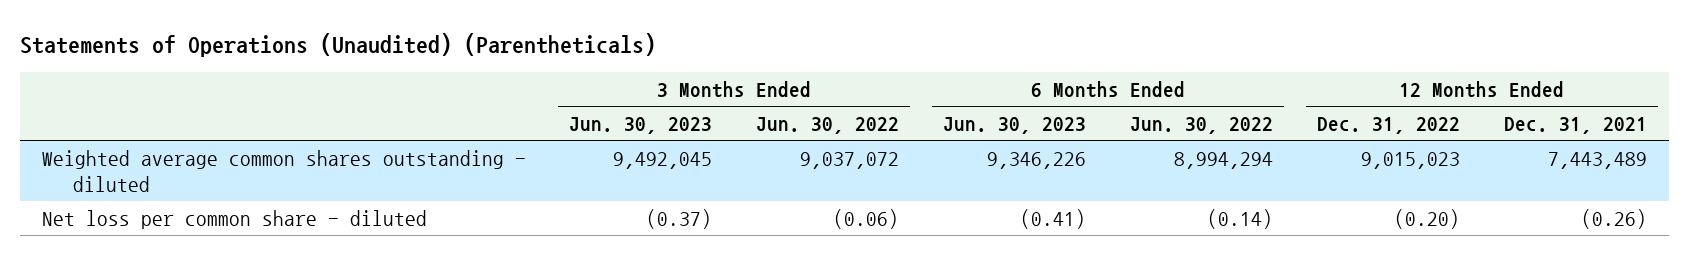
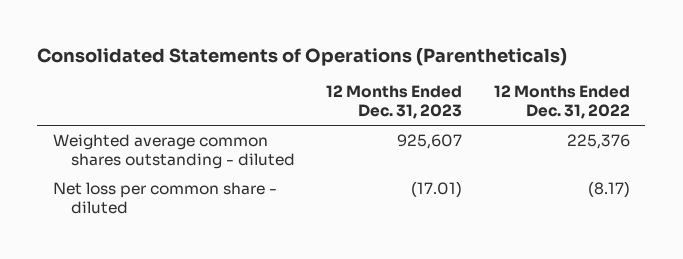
- Statements of Operations (Unaudited) (Parentheticals)
+ Consolidated Statements of Operations (Parentheticals)
- | 3 Months Ended Jun. 30, 2023 | 3 Months Ended Jun. 30, 2022 | 6 Months Ended Jun. 30, 2023 | 6 Months Ended Jun. 30, 2022 | 12 Months Ended Dec. 31, 2022 | 12 Months Ended Dec. 31, 2021
+ | 12 Months Ended Dec. 31, 2023 | 12 Months Ended Dec. 31, 2022
- Weighted average common shares outstanding - diluted | 9,492,045 | 9,037,072 | 9,346,226 | 8,994,294 | 9,015,023 | 7,443,489
- Net loss per common share - diluted | (0.37) | (0.06) | (0.41) | (0.14) | (0.20) | (0.26)
+ Weighted average common shares outstanding - diluted | 925,607 | 225,376
+ Net loss per common share - diluted | (17.01) | (8.17)

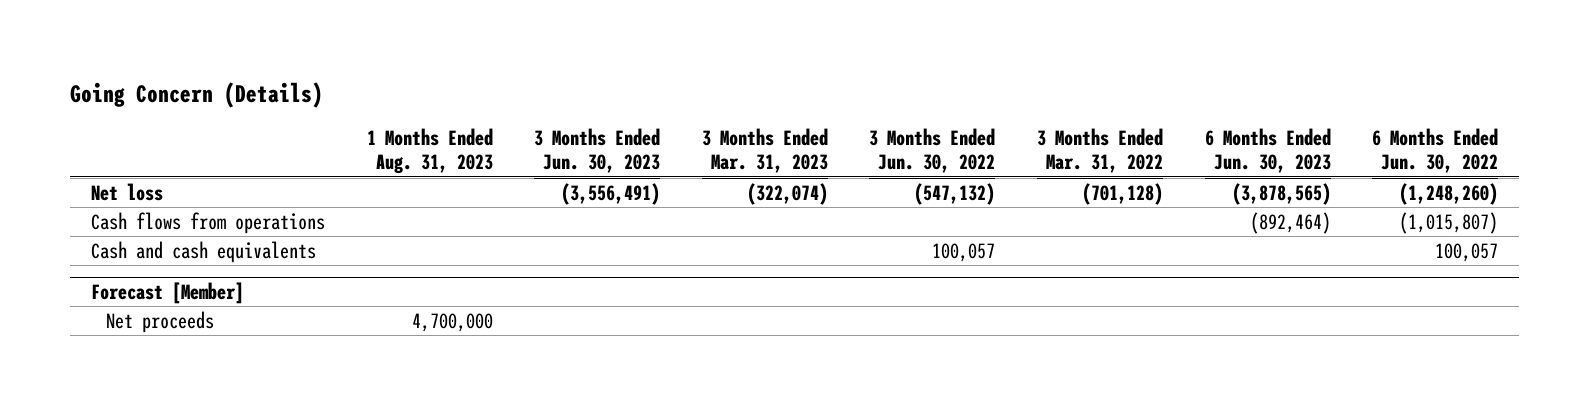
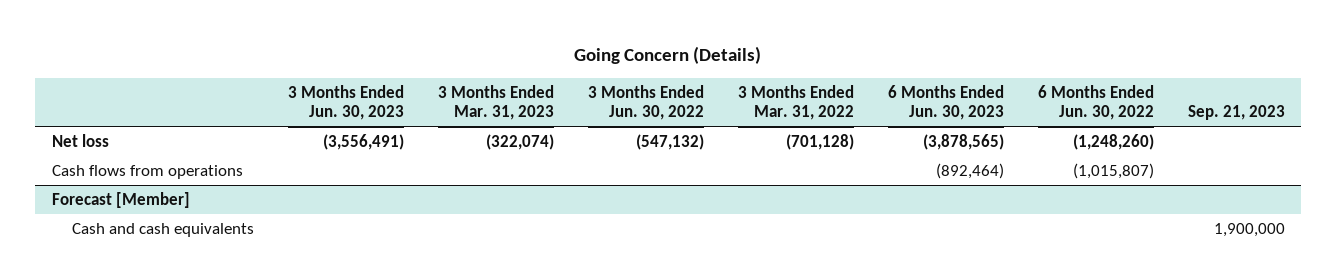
- | 1 Months Ended Aug. 31, 2023 | 3 Months Ended Jun. 30, 2023 | 3 Months Ended Mar. 31, 2023 | 3 Months Ended Jun. 30, 2022 | 3 Months Ended Mar. 31, 2022 | 6 Months Ended Jun. 30, 2023 | 6 Months Ended Jun. 30, 2022
+ | 3 Months Ended Jun. 30, 2023 | 3 Months Ended Mar. 31, 2023 | 3 Months Ended Jun. 30, 2022 | 3 Months Ended Mar. 31, 2022 | 6 Months Ended Jun. 30, 2023 | 6 Months Ended Jun. 30, 2022 | Sep. 21, 2023
- Cash and cash equivalents | | | | 100,057 | | | 100,057
@ Forecast [Member]
- Net proceeds | 4,700,000 | | | | | |
+ Cash and cash equivalents | | | | | | | 1,900,000

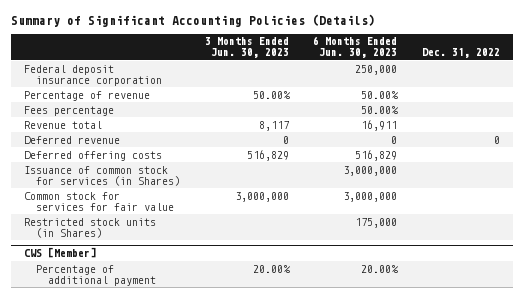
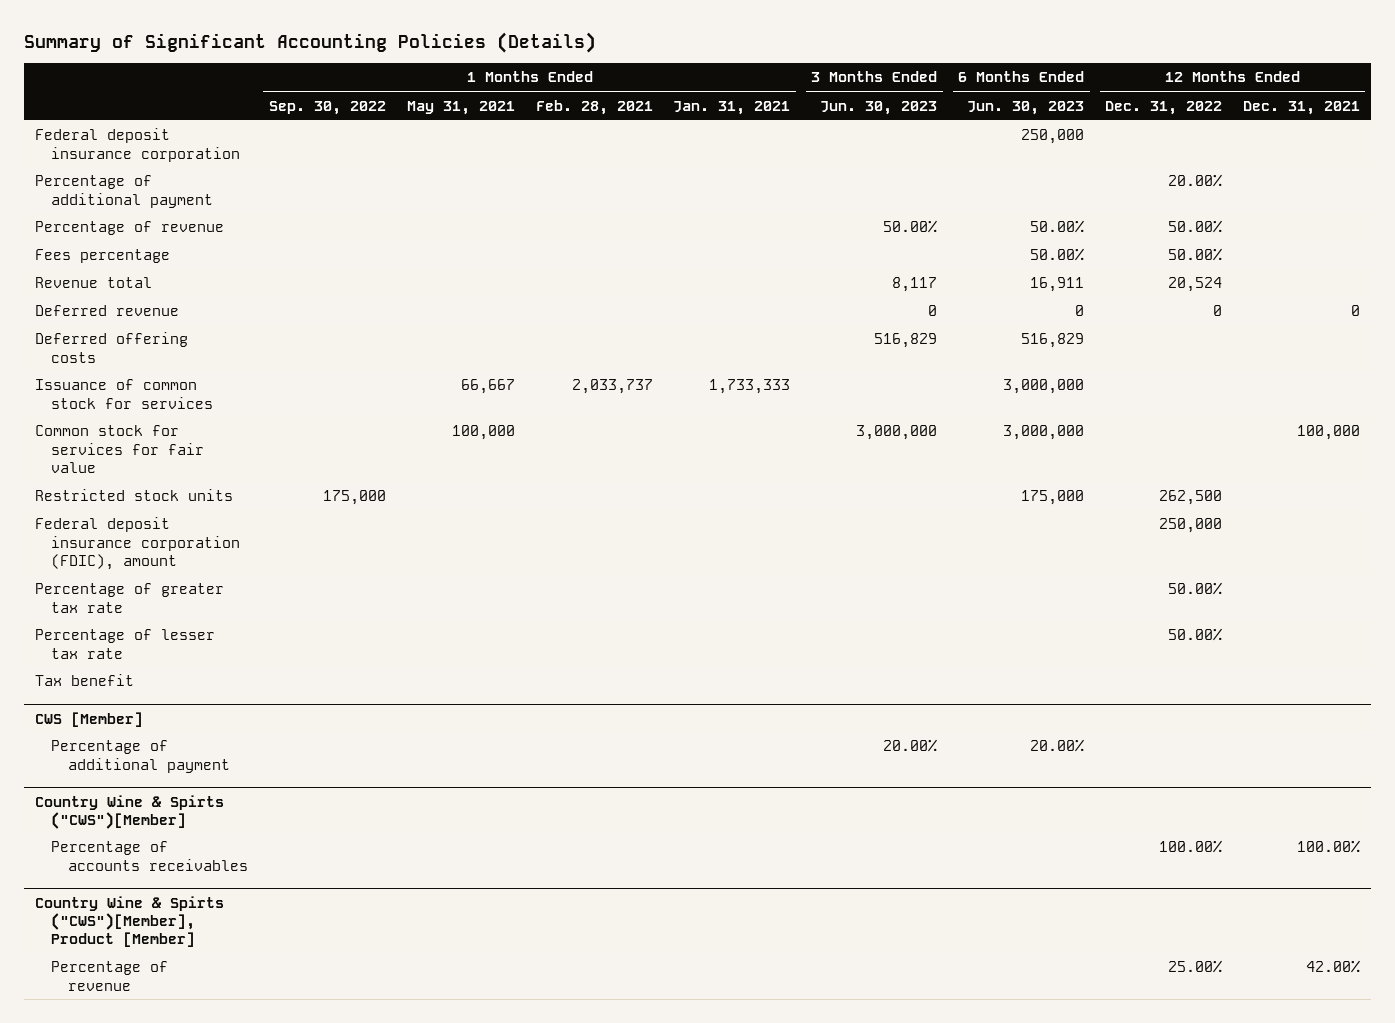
- | 3 Months Ended Jun. 30, 2023 | 6 Months Ended Jun. 30, 2023 | Dec. 31, 2022
+ | 1 Months Ended Sep. 30, 2022 | 1 Months Ended May 31, 2021 | 1 Months Ended Feb. 28, 2021 | 1 Months Ended Jan. 31, 2021 | 3 Months Ended Jun. 30, 2023 | 6 Months Ended Jun. 30, 2023 | 12 Months Ended Dec. 31, 2022 | 12 Months Ended Dec. 31, 2021
+ Percentage of additional payment | | | | | | | 20.00% |
- Issuance of common stock for services (in Shares) | | 3,000,000 |
+ Issuance of common stock for services | | 66,667 | 2,033,737 | 1,733,333 | | 3,000,000 | |
- Restricted stock units (in Shares) | | 175,000 |
+ Restricted stock units | 175,000 | | | | | 175,000 | 262,500 |
+ Federal deposit insurance corporation (FDIC), amount | | | | | | | 250,000 |
+ Percentage of greater tax rate | | | | | | | 50.00% |
+ Percentage of lesser tax rate | | | | | | | 50.00% |
+ Tax benefit
+ Country Wine & Spirts ("CWS")[Member]
+ Percentage of accounts receivables | | | | | | | 100.00% | 100.00%
+ Country Wine & Spirts ("CWS")[Member], Product [Member]
+ Percentage of revenue | | | | | | | 25.00% | 42.00%

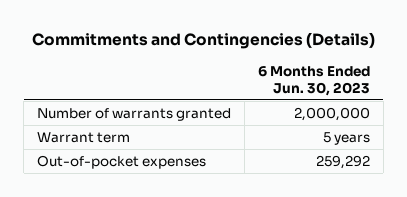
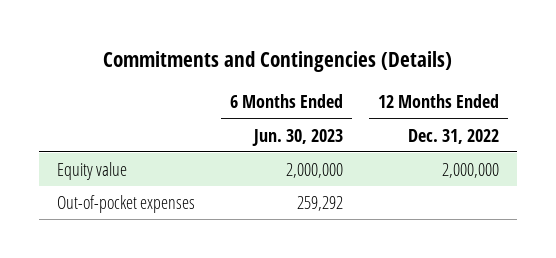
- | 6 Months Ended Jun. 30, 2023
+ | 6 Months Ended Jun. 30, 2023 | 12 Months Ended Dec. 31, 2022
- Number of warrants granted | 2,000,000
- Warrant term | 5 years
+ Equity value | 2,000,000 | 2,000,000

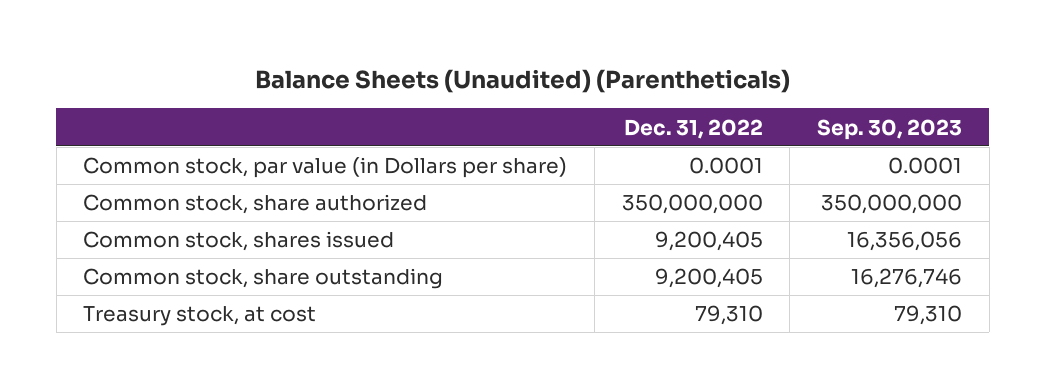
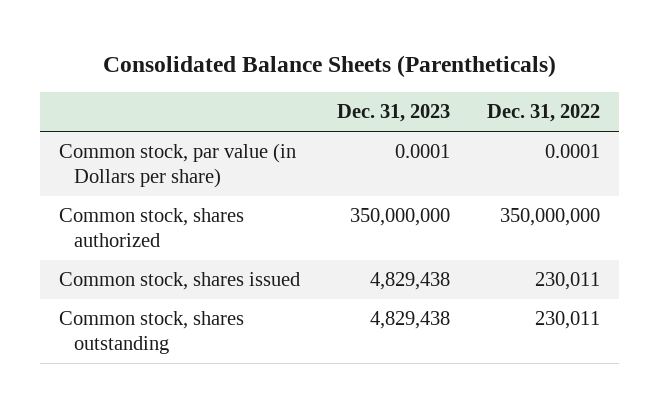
- Balance Sheets (Unaudited) (Parentheticals)
+ Consolidated Balance Sheets (Parentheticals)
- | Dec. 31, 2022 | Sep. 30, 2023
+ | Dec. 31, 2023 | Dec. 31, 2022
- Common stock, share authorized | 350,000,000 | 350,000,000
- Common stock, shares issued | 9,200,405 | 16,356,056
- Common stock, share outstanding | 9,200,405 | 16,276,746
- Treasury stock, at cost | 79,310 | 79,310
+ Common stock, shares authorized | 350,000,000 | 350,000,000
+ Common stock, shares issued | 4,829,438 | 230,011
+ Common stock, shares outstanding | 4,829,438 | 230,011

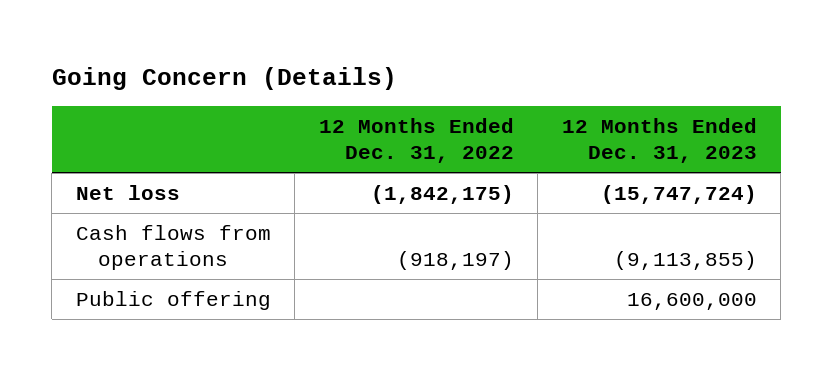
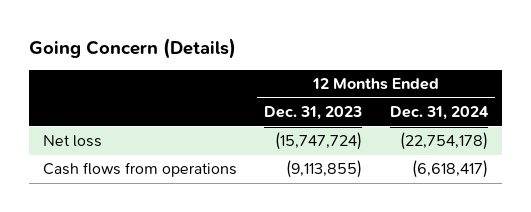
- | 12 Months Ended Dec. 31, 2022 | 12 Months Ended Dec. 31, 2023
+ | 12 Months Ended Dec. 31, 2023 | 12 Months Ended Dec. 31, 2024
- Public offering | | 16,600,000

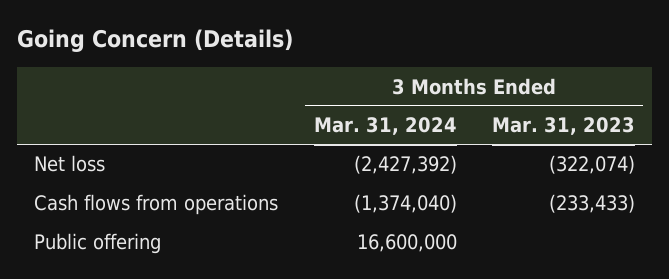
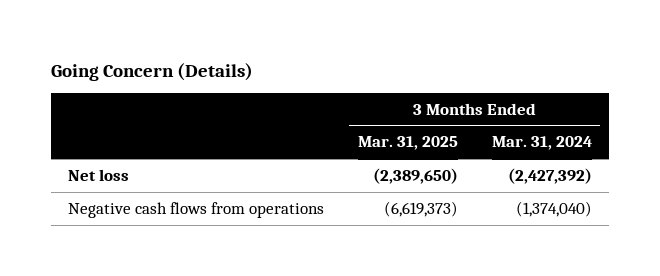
- | 3 Months Ended Mar. 31, 2024 | 3 Months Ended Mar. 31, 2023
+ | 3 Months Ended Mar. 31, 2025 | 3 Months Ended Mar. 31, 2024
- Cash flows from operations | (1,374,040) | (233,433)
- Public offering | 16,600,000 |
+ Negative cash flows from operations | (6,619,373) | (1,374,040)

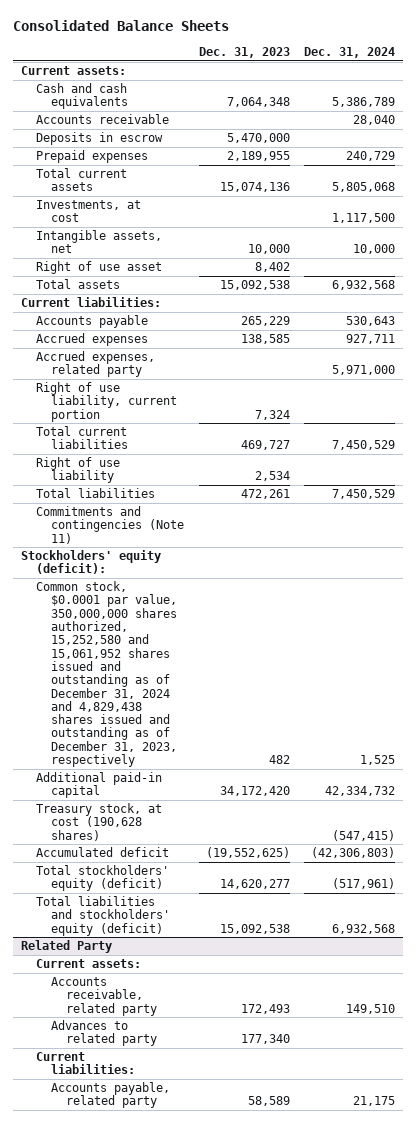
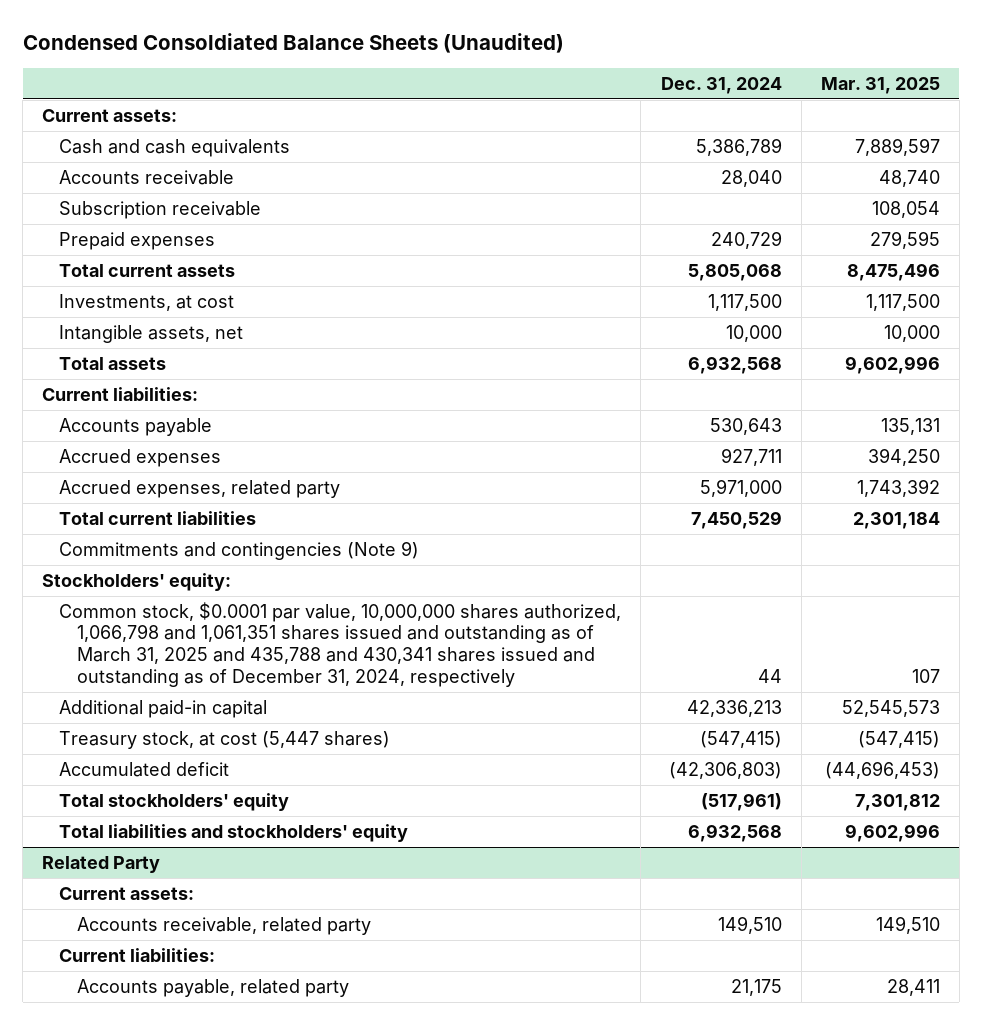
- Consolidated Balance Sheets
+ Condensed Consoldiated Balance Sheets (Unaudited)
- | Dec. 31, 2023 | Dec. 31, 2024
+ | Dec. 31, 2024 | Mar. 31, 2025
- Deposits in escrow | 5,470,000 |
+ Subscription receivable | | 108,054
- Right of use asset | 8,402 |
- Right of use liability, current portion | 7,324 |
- Right of use liability | 2,534 |
- Total liabilities | 472,261 | 7,450,529
- Commitments and contingencies (Note 11)
- Stockholders' equity (deficit):
- Common stock, $0.0001 par value, 350,000,000 shares authorized, 15,252,580 and 15,061,952 shares issued and outstanding as of December 31, 2024 and 4,829,438 shares issued and outstanding as of December 31, 2023, respectively | 482 | 1,525
- Additional paid-in capital | 34,172,420 | 42,334,732
- Treasury stock, at cost (190,628 shares) | | (547,415)
+ Commitments and contingencies (Note 9)
+ Stockholders' equity:
+ Common stock, $0.0001 par value, 10,000,000 shares authorized, 1,066,798 and 1,061,351 shares issued and outstanding as of March 31, 2025 and 435,788 and 430,341 shares issued and outstanding as of December 31, 2024, respectively | 44 | 107
+ Additional paid-in capital | 42,336,213 | 52,545,573
+ Treasury stock, at cost (5,447 shares) | (547,415) | (547,415)
- Total stockholders' equity (deficit) | 14,620,277 | (517,961)
- Total liabilities and stockholders' equity (deficit) | 15,092,538 | 6,932,568
+ Total stockholders' equity | (517,961) | 7,301,812
+ Total liabilities and stockholders' equity | 6,932,568 | 9,602,996
@ Related Party
- Advances to related party | 177,340 |

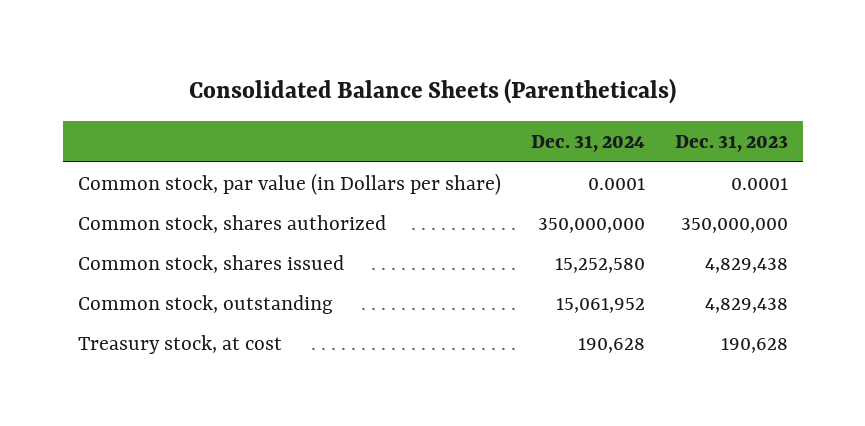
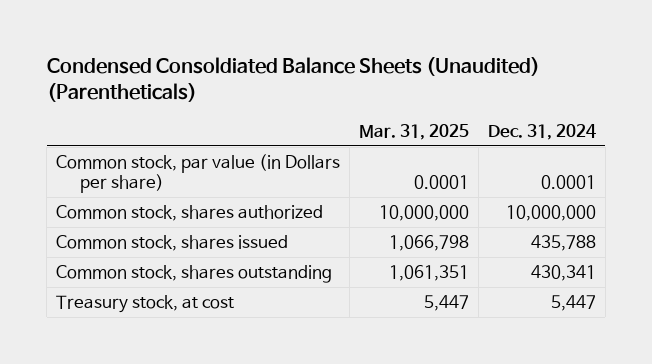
- Consolidated Balance Sheets (Parentheticals)
+ Condensed Consoldiated Balance Sheets (Unaudited) (Parentheticals)
- | Dec. 31, 2024 | Dec. 31, 2023
+ | Mar. 31, 2025 | Dec. 31, 2024
- Common stock, shares authorized | 350,000,000 | 350,000,000
- Common stock, shares issued | 15,252,580 | 4,829,438
- Common stock, outstanding | 15,061,952 | 4,829,438
- Treasury stock, at cost | 190,628 | 190,628
+ Common stock, shares authorized | 10,000,000 | 10,000,000
+ Common stock, shares issued | 1,066,798 | 435,788
+ Common stock, shares outstanding | 1,061,351 | 430,341
+ Treasury stock, at cost | 5,447 | 5,447

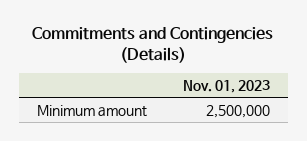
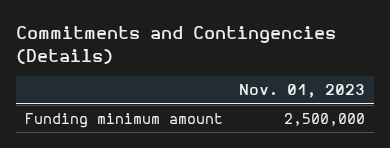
- Minimum amount | 2,500,000
+ Funding minimum amount | 2,500,000

